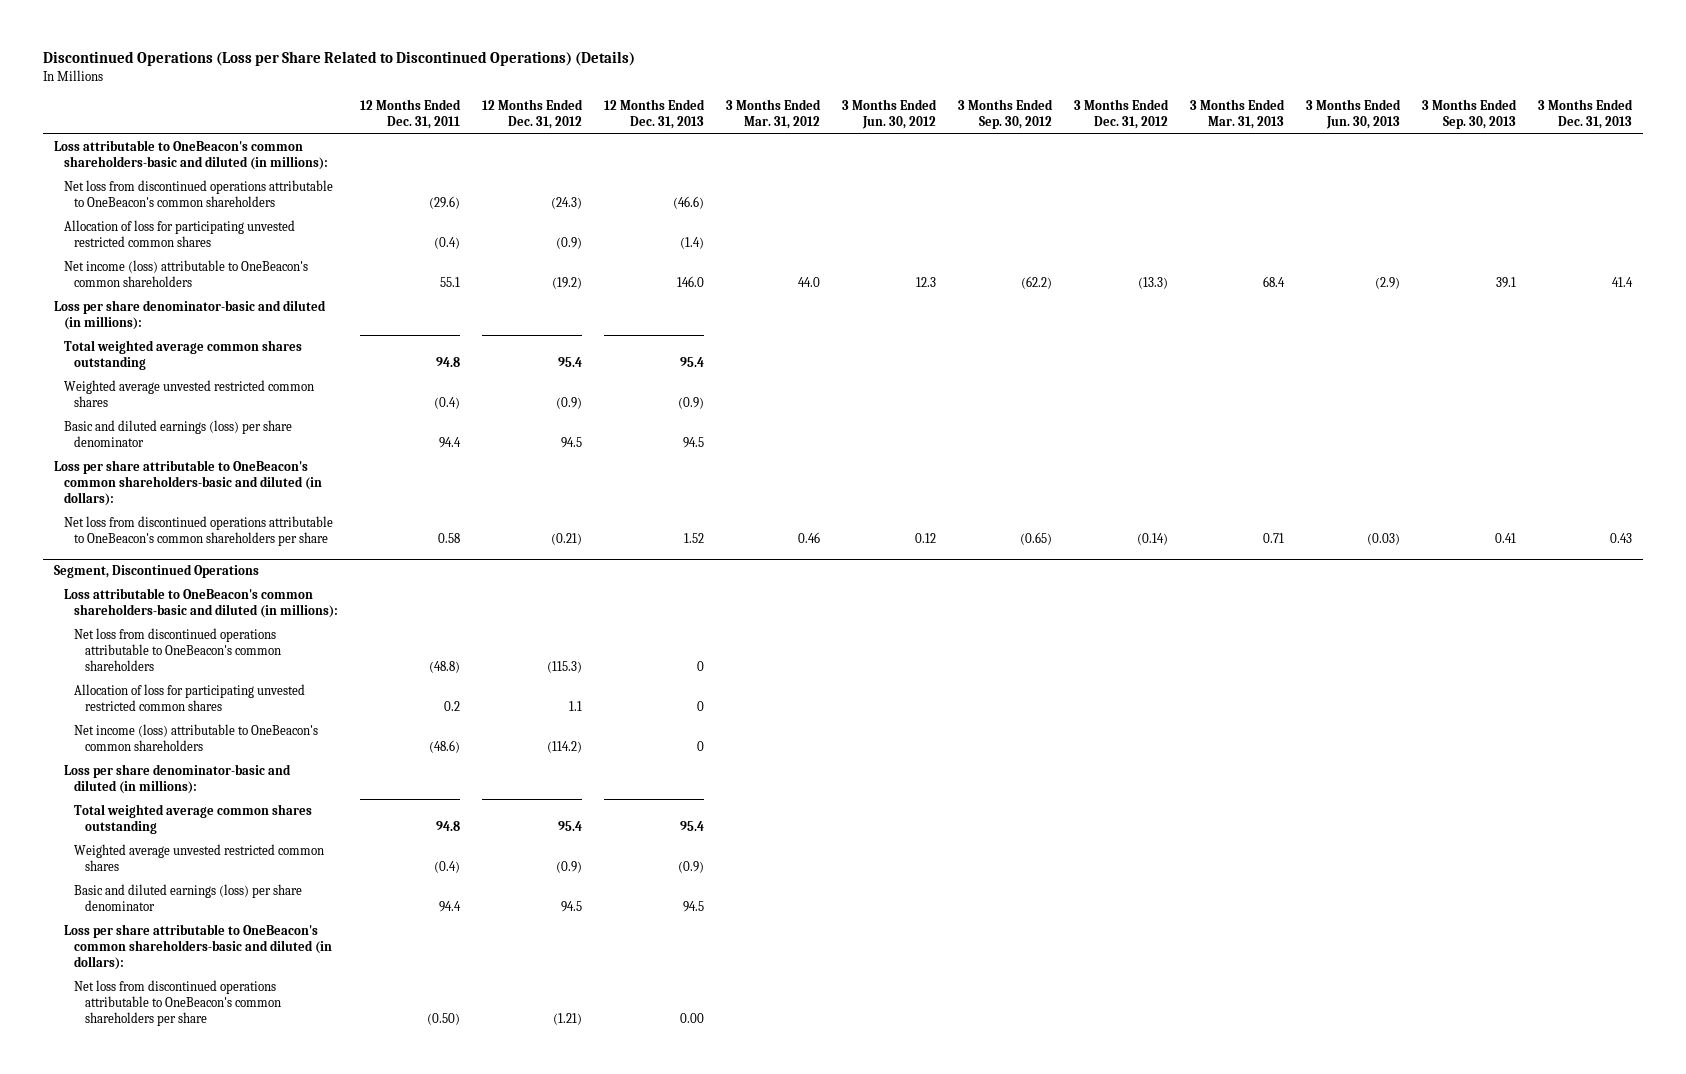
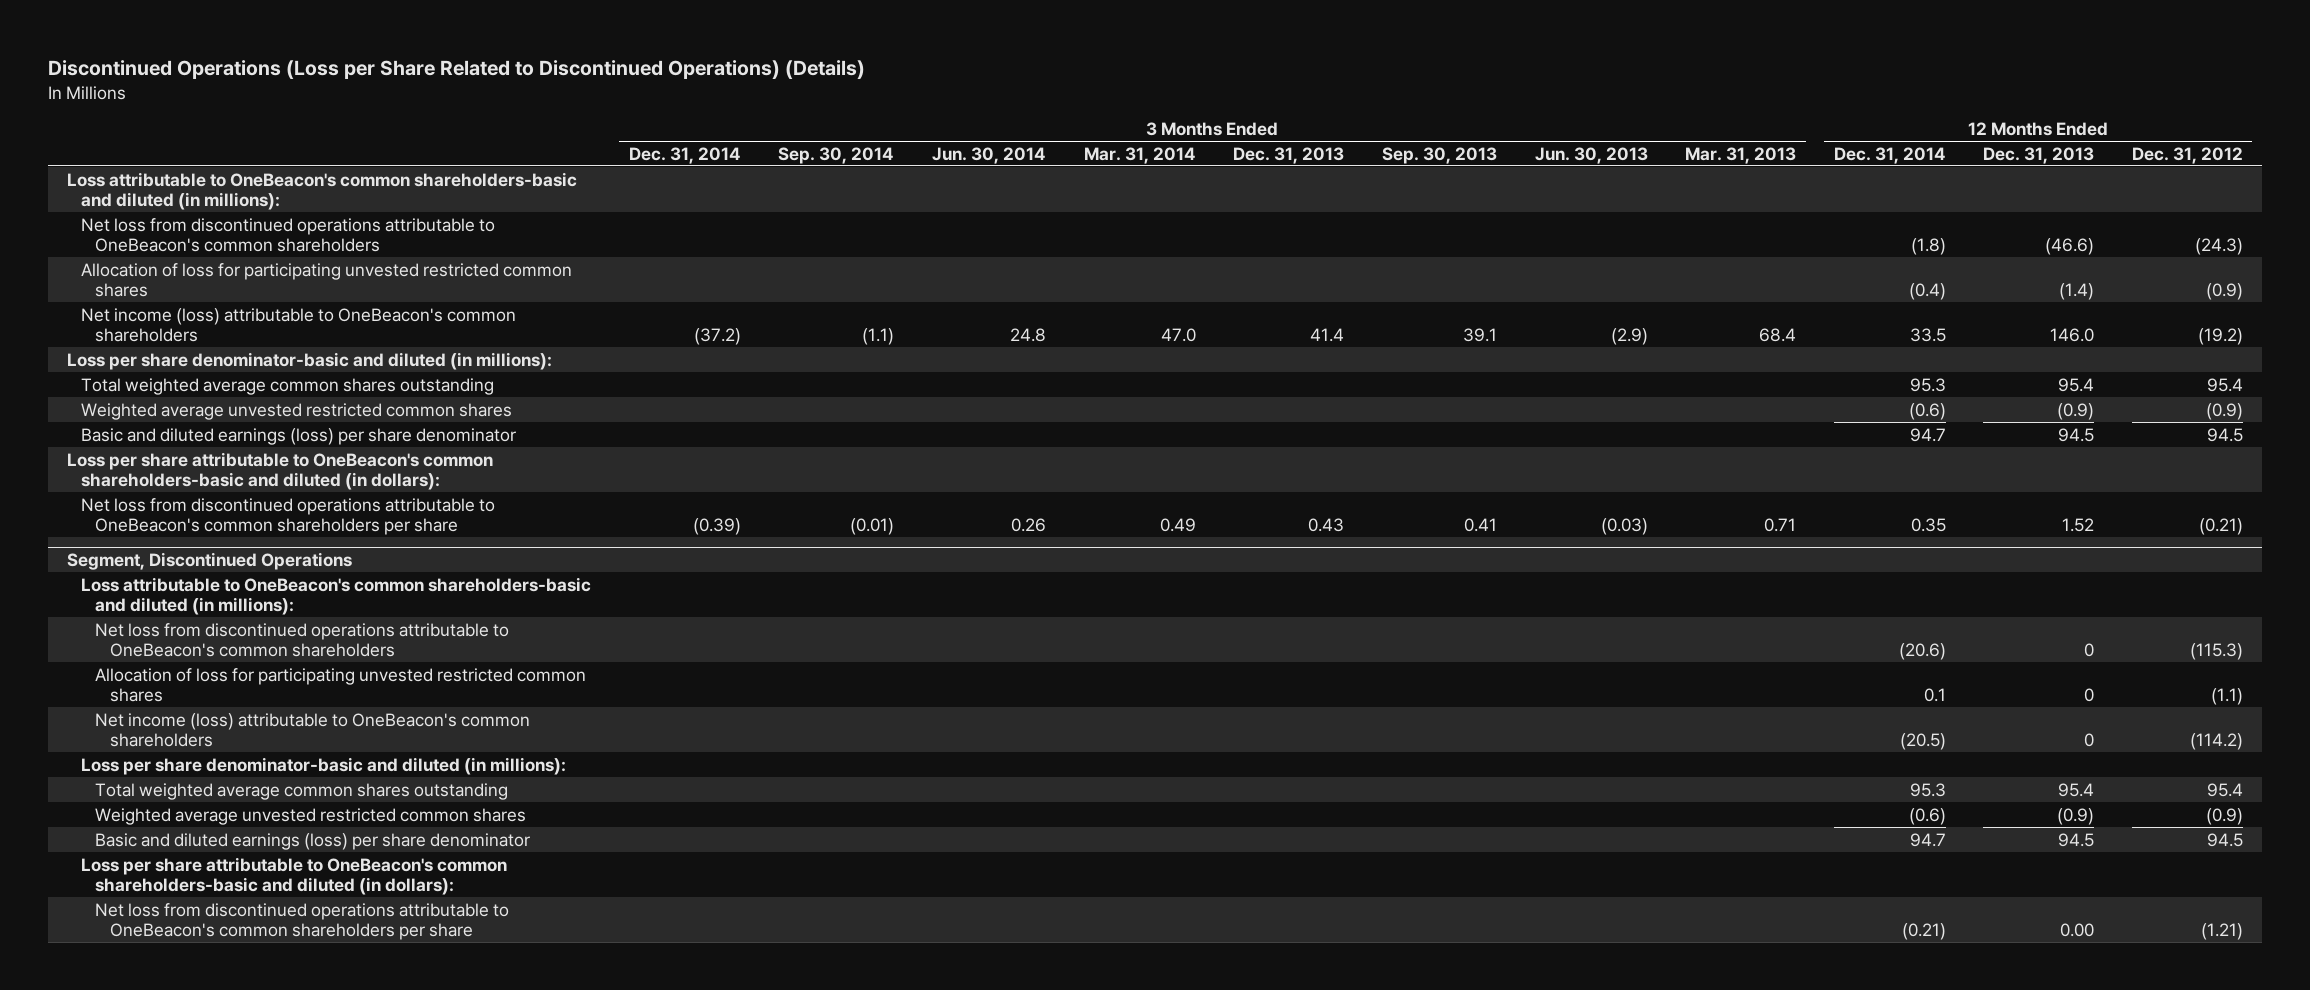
- | 12 Months Ended Dec. 31, 2011 | 12 Months Ended Dec. 31, 2012 | 12 Months Ended Dec. 31, 2013 | 3 Months Ended Mar. 31, 2012 | 3 Months Ended Jun. 30, 2012 | 3 Months Ended Sep. 30, 2012 | 3 Months Ended Dec. 31, 2012 | 3 Months Ended Mar. 31, 2013 | 3 Months Ended Jun. 30, 2013 | 3 Months Ended Sep. 30, 2013 | 3 Months Ended Dec. 31, 2013
+ | 3 Months Ended Dec. 31, 2014 | 3 Months Ended Sep. 30, 2014 | 3 Months Ended Jun. 30, 2014 | 3 Months Ended Mar. 31, 2014 | 3 Months Ended Dec. 31, 2013 | 3 Months Ended Sep. 30, 2013 | 3 Months Ended Jun. 30, 2013 | 3 Months Ended Mar. 31, 2013 | 12 Months Ended Dec. 31, 2014 | 12 Months Ended Dec. 31, 2013 | 12 Months Ended Dec. 31, 2012
@ Segment, Discontinued Operations
- Allocation of loss for participating unvested restricted common shares | 0.2 | 1.1 | 0 | | | | | | | |
+ Allocation of loss for participating unvested restricted common shares | | | | | | | | | 0.1 | 0 | (1.1)

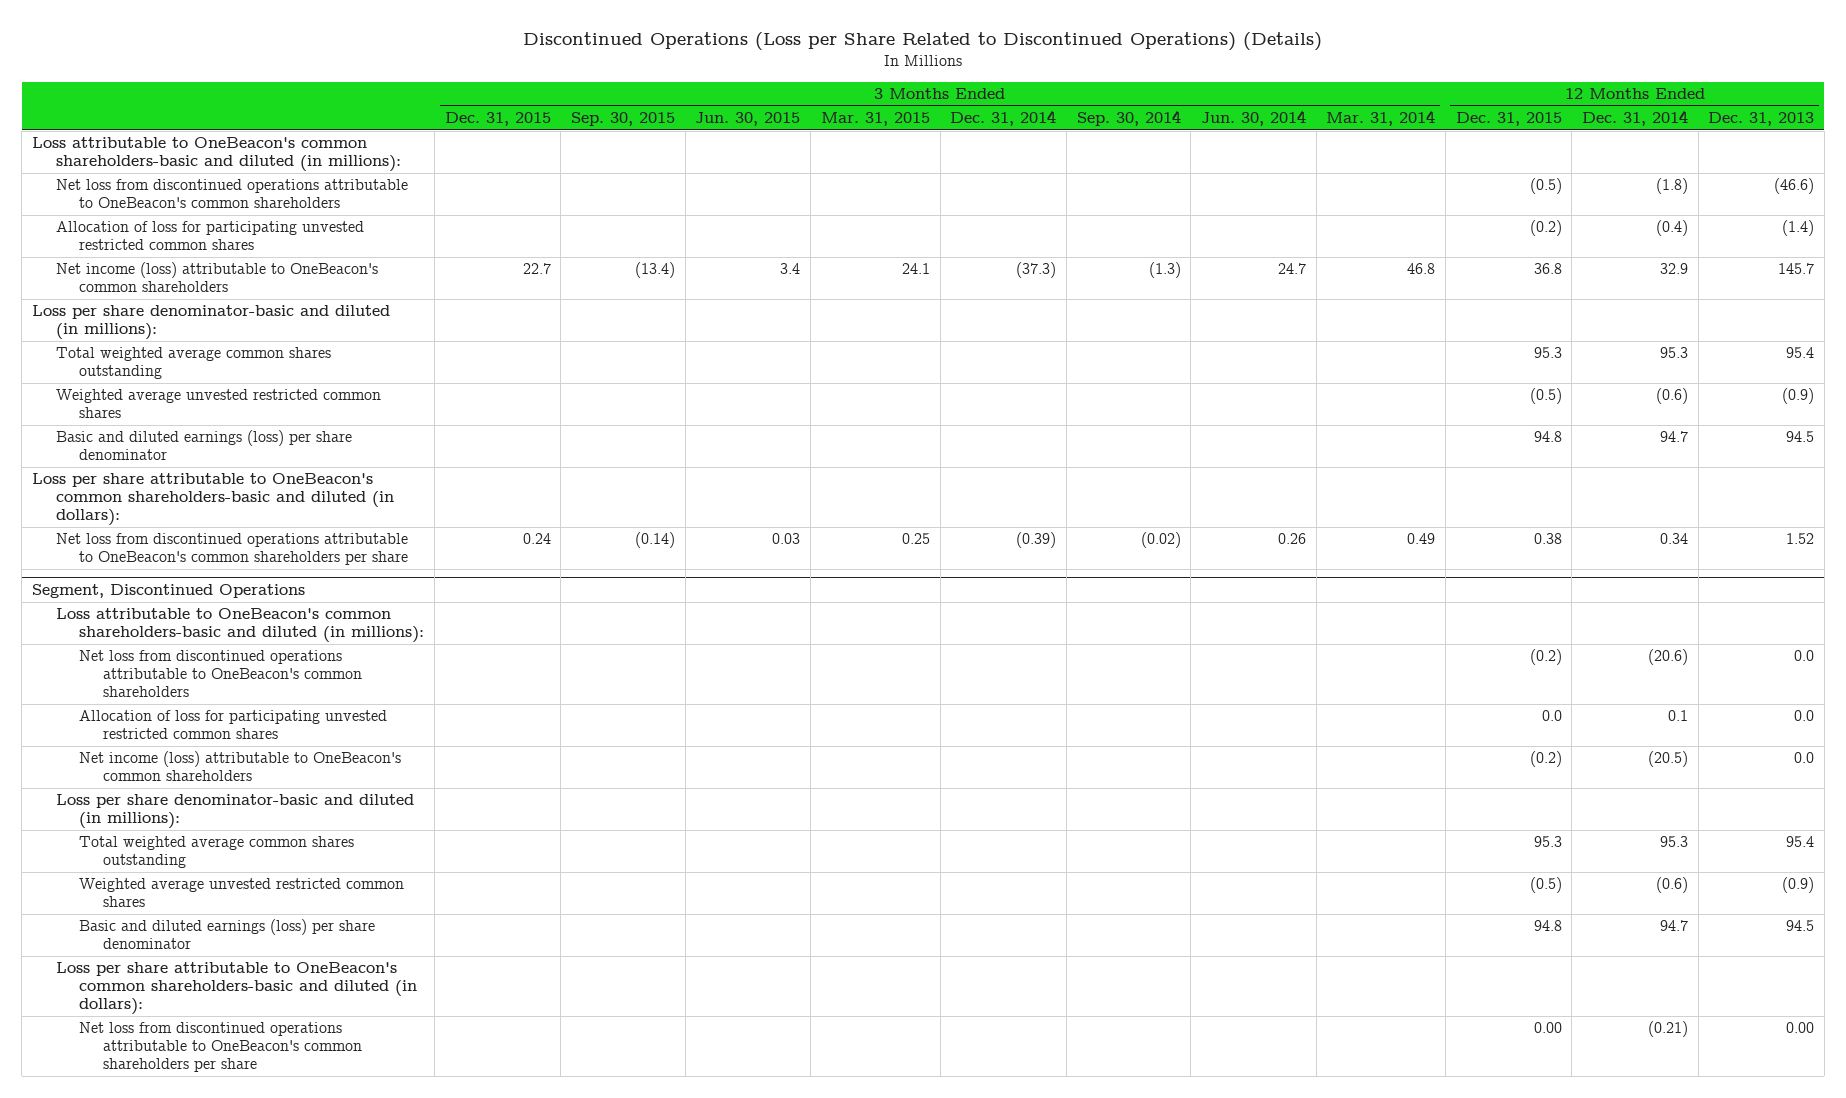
- | 3 Months Ended Dec. 31, 2014 | 3 Months Ended Sep. 30, 2014 | 3 Months Ended Jun. 30, 2014 | 3 Months Ended Mar. 31, 2014 | 3 Months Ended Dec. 31, 2013 | 3 Months Ended Sep. 30, 2013 | 3 Months Ended Jun. 30, 2013 | 3 Months Ended Mar. 31, 2013 | 12 Months Ended Dec. 31, 2014 | 12 Months Ended Dec. 31, 2013 | 12 Months Ended Dec. 31, 2012
+ | 3 Months Ended Dec. 31, 2015 | 3 Months Ended Sep. 30, 2015 | 3 Months Ended Jun. 30, 2015 | 3 Months Ended Mar. 31, 2015 | 3 Months Ended Dec. 31, 2014 | 3 Months Ended Sep. 30, 2014 | 3 Months Ended Jun. 30, 2014 | 3 Months Ended Mar. 31, 2014 | 12 Months Ended Dec. 31, 2015 | 12 Months Ended Dec. 31, 2014 | 12 Months Ended Dec. 31, 2013
- Net income (loss) attributable to OneBeacon's common shareholders | (37.2) | (1.1) | 24.8 | 47.0 | 41.4 | 39.1 | (2.9) | 68.4 | 33.5 | 146.0 | (19.2)
+ Net income (loss) attributable to OneBeacon's common shareholders | 22.7 | (13.4) | 3.4 | 24.1 | (37.3) | (1.3) | 24.7 | 46.8 | 36.8 | 32.9 | 145.7
- Net loss from discontinued operations attributable to OneBeacon's common shareholders per share | (0.39) | (0.01) | 0.26 | 0.49 | 0.43 | 0.41 | (0.03) | 0.71 | 0.35 | 1.52 | (0.21)
+ Net loss from discontinued operations attributable to OneBeacon's common shareholders per share | 0.24 | (0.14) | 0.03 | 0.25 | (0.39) | (0.02) | 0.26 | 0.49 | 0.38 | 0.34 | 1.52
@ Segment, Discontinued Operations
- Net loss from discontinued operations attributable to OneBeacon's common shareholders | | | | | | | | | (20.6) | 0 | (115.3)
- Allocation of loss for participating unvested restricted common shares | | | | | | | | | 0.1 | 0 | (1.1)
- Net income (loss) attributable to OneBeacon's common shareholders | | | | | | | | | (20.5) | 0 | (114.2)
+ Net loss from discontinued operations attributable to OneBeacon's common shareholders | | | | | | | | | (0.2) | (20.6) | 0.0
+ Allocation of loss for participating unvested restricted common shares | | | | | | | | | 0.0 | 0.1 | 0.0
+ Net income (loss) attributable to OneBeacon's common shareholders | | | | | | | | | (0.2) | (20.5) | 0.0

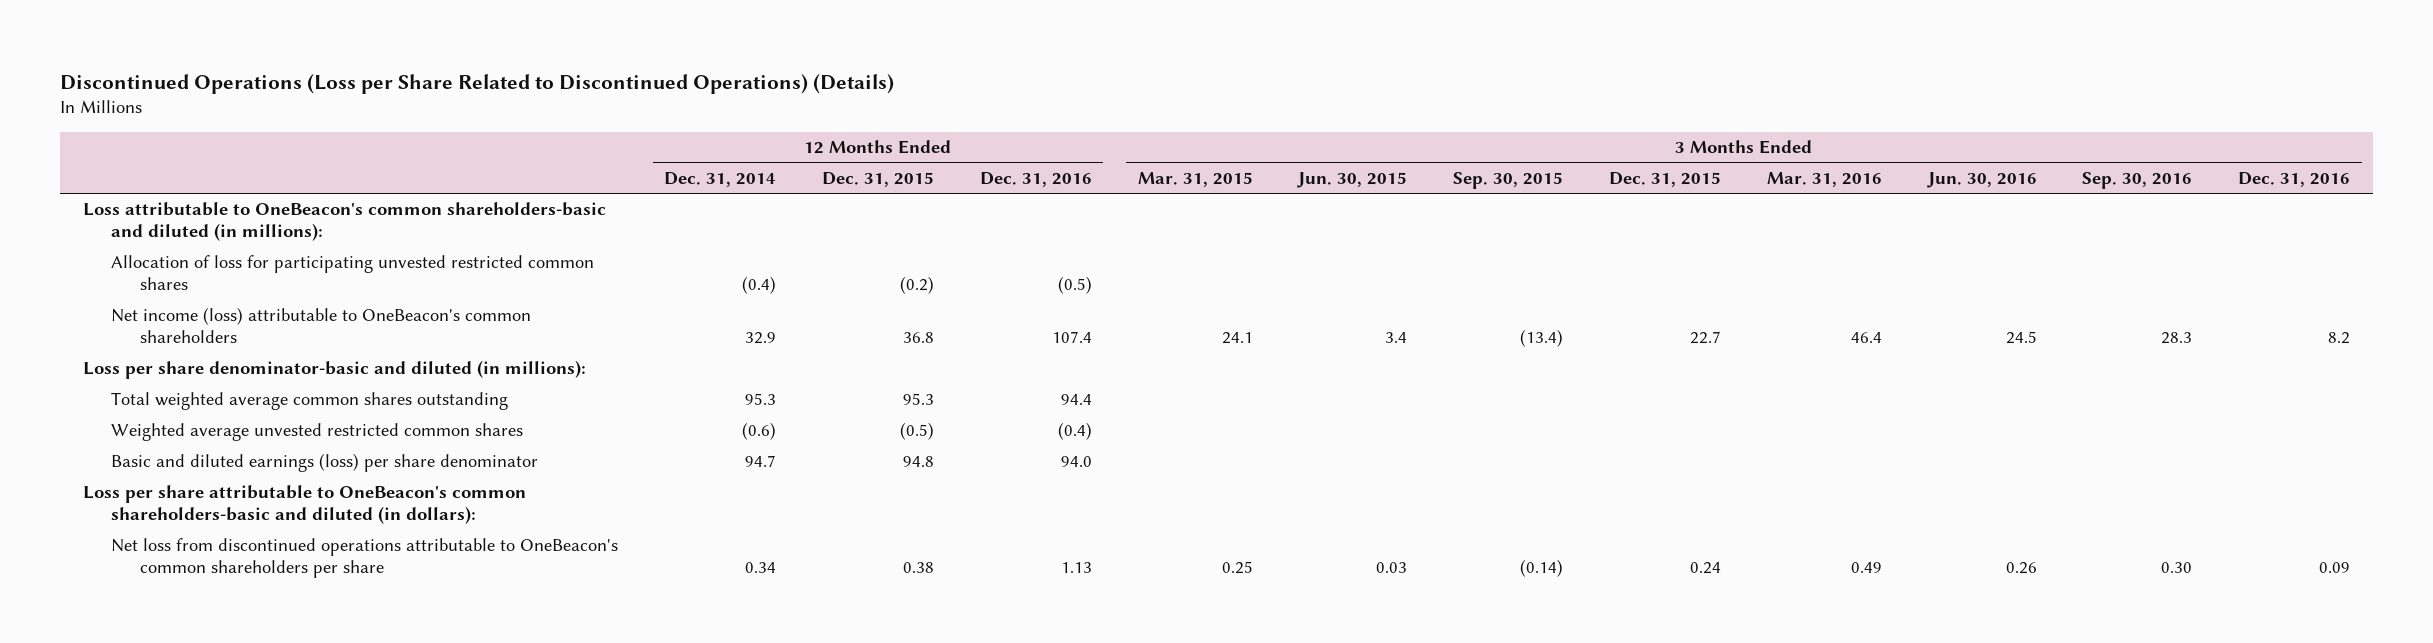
- | 3 Months Ended Dec. 31, 2015 | 3 Months Ended Sep. 30, 2015 | 3 Months Ended Jun. 30, 2015 | 3 Months Ended Mar. 31, 2015 | 3 Months Ended Dec. 31, 2014 | 3 Months Ended Sep. 30, 2014 | 3 Months Ended Jun. 30, 2014 | 3 Months Ended Mar. 31, 2014 | 12 Months Ended Dec. 31, 2015 | 12 Months Ended Dec. 31, 2014 | 12 Months Ended Dec. 31, 2013
+ | 12 Months Ended Dec. 31, 2014 | 12 Months Ended Dec. 31, 2015 | 12 Months Ended Dec. 31, 2016 | 3 Months Ended Mar. 31, 2015 | 3 Months Ended Jun. 30, 2015 | 3 Months Ended Sep. 30, 2015 | 3 Months Ended Dec. 31, 2015 | 3 Months Ended Mar. 31, 2016 | 3 Months Ended Jun. 30, 2016 | 3 Months Ended Sep. 30, 2016 | 3 Months Ended Dec. 31, 2016
- Net loss from discontinued operations attributable to OneBeacon's common shareholders | | | | | | | | | (0.5) | (1.8) | (46.6)
- Segment, Discontinued Operations
- Loss attributable to OneBeacon's common shareholders-basic and diluted (in millions):
- Net loss from discontinued operations attributable to OneBeacon's common shareholders | | | | | | | | | (0.2) | (20.6) | 0.0
- Allocation of loss for participating unvested restricted common shares | | | | | | | | | 0.0 | 0.1 | 0.0
- Net income (loss) attributable to OneBeacon's common shareholders | | | | | | | | | (0.2) | (20.5) | 0.0
- Loss per share denominator-basic and diluted (in millions):
- Total weighted average common shares outstanding | | | | | | | | | 95.3 | 95.3 | 95.4
- Weighted average unvested restricted common shares | | | | | | | | | (0.5) | (0.6) | (0.9)
- Basic and diluted earnings (loss) per share denominator | | | | | | | | | 94.8 | 94.7 | 94.5
- Loss per share attributable to OneBeacon's common shareholders-basic and diluted (in dollars):
- Net loss from discontinued operations attributable to OneBeacon's common shareholders per share | | | | | | | | | 0.00 | (0.21) | 0.00

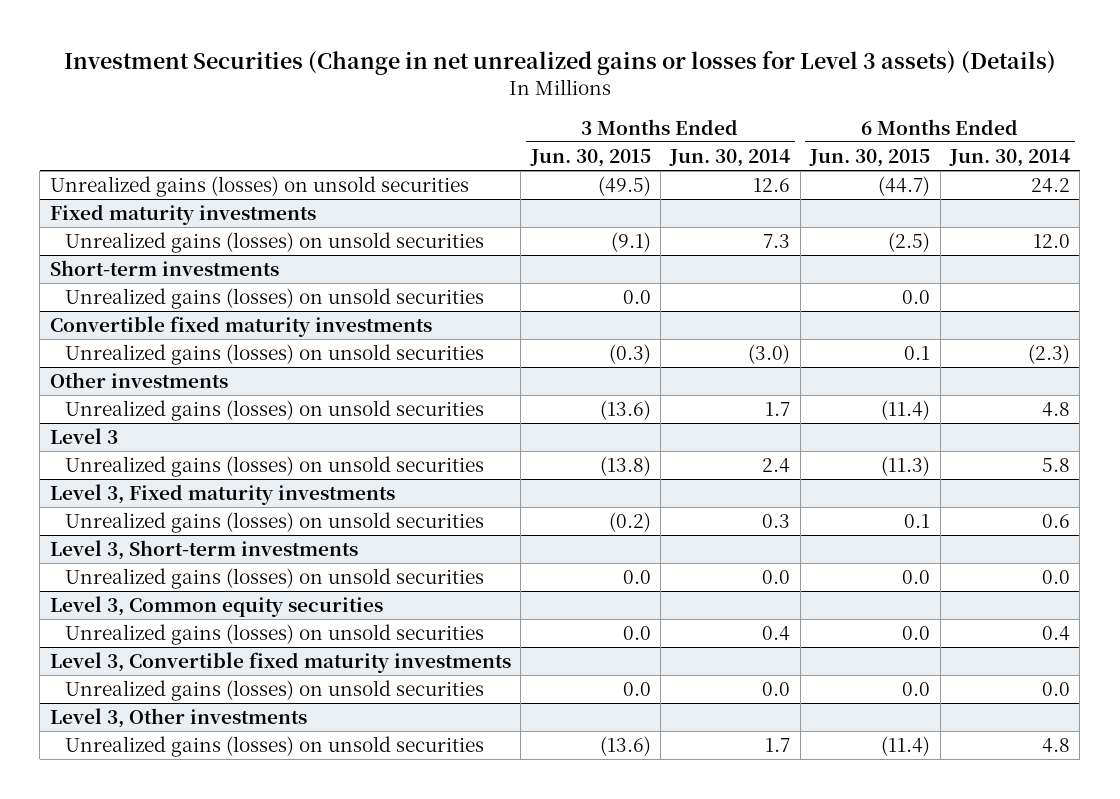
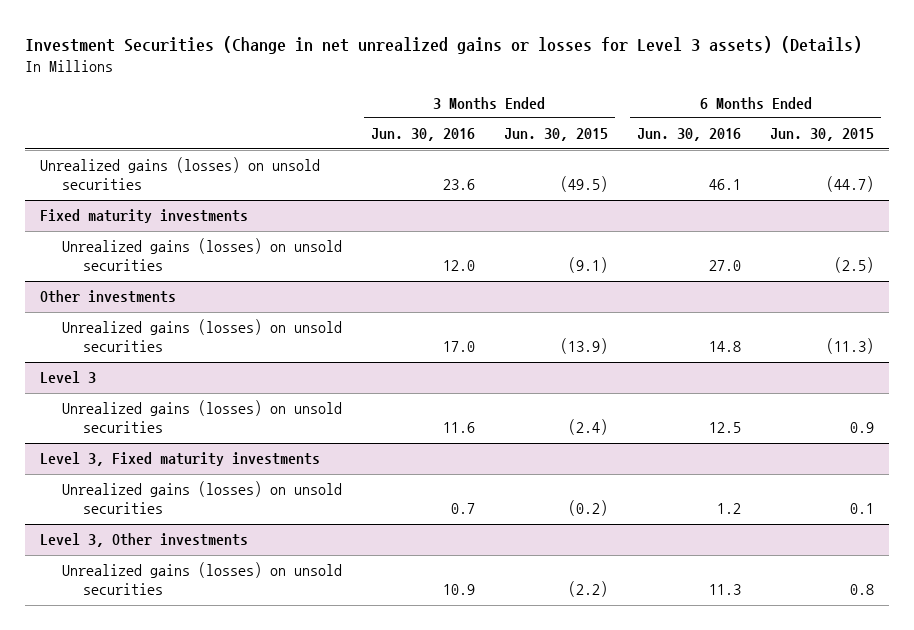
- | 3 Months Ended Jun. 30, 2015 | 3 Months Ended Jun. 30, 2014 | 6 Months Ended Jun. 30, 2015 | 6 Months Ended Jun. 30, 2014
+ | 3 Months Ended Jun. 30, 2016 | 3 Months Ended Jun. 30, 2015 | 6 Months Ended Jun. 30, 2016 | 6 Months Ended Jun. 30, 2015
- Short-term investments
- Unrealized gains (losses) on unsold securities | 0.0 | | 0.0 |
- Convertible fixed maturity investments
- Unrealized gains (losses) on unsold securities | (0.3) | (3.0) | 0.1 | (2.3)
@ Other investments
- Unrealized gains (losses) on unsold securities | (13.6) | 1.7 | (11.4) | 4.8
+ Unrealized gains (losses) on unsold securities | 17.0 | (13.9) | 14.8 | (11.3)
@ Level 3
- Unrealized gains (losses) on unsold securities | (13.8) | 2.4 | (11.3) | 5.8
+ Unrealized gains (losses) on unsold securities | 11.6 | (2.4) | 12.5 | 0.9
- Level 3, Short-term investments
- Unrealized gains (losses) on unsold securities | 0.0 | 0.0 | 0.0 | 0.0
- Level 3, Common equity securities
- Unrealized gains (losses) on unsold securities | 0.0 | 0.4 | 0.0 | 0.4
- Level 3, Convertible fixed maturity investments
- Unrealized gains (losses) on unsold securities | 0.0 | 0.0 | 0.0 | 0.0
@ Level 3, Other investments
- Unrealized gains (losses) on unsold securities | (13.6) | 1.7 | (11.4) | 4.8
+ Unrealized gains (losses) on unsold securities | 10.9 | (2.2) | 11.3 | 0.8

